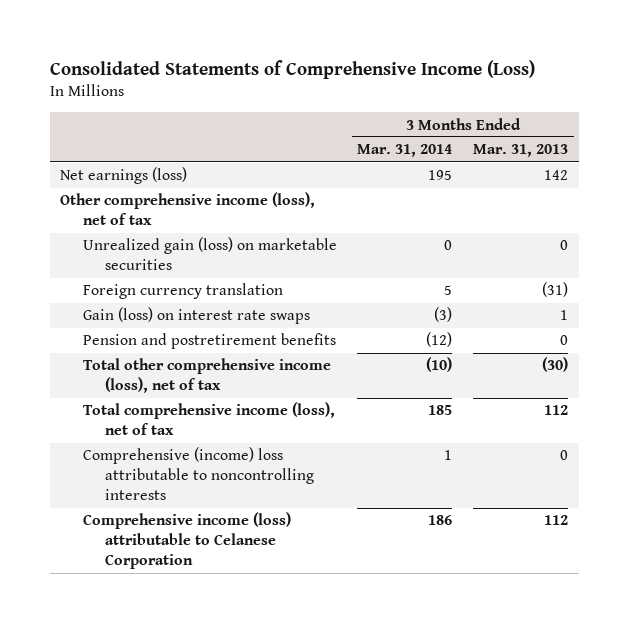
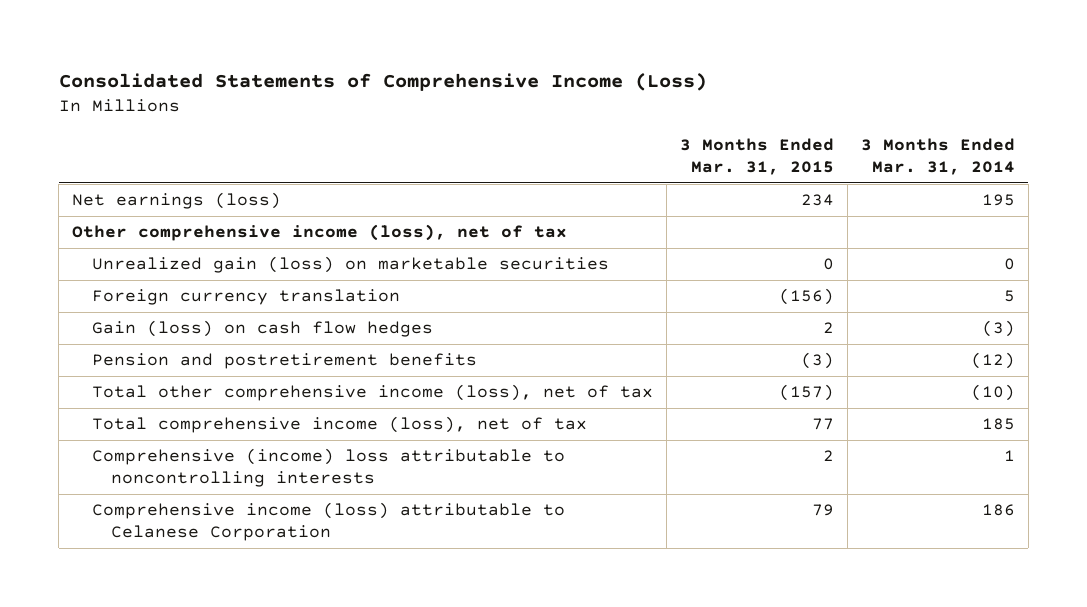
- | 3 Months Ended Mar. 31, 2014 | 3 Months Ended Mar. 31, 2013
+ | 3 Months Ended Mar. 31, 2015 | 3 Months Ended Mar. 31, 2014
- Gain (loss) on interest rate swaps | (3) | 1
+ Gain (loss) on cash flow hedges | 2 | (3)

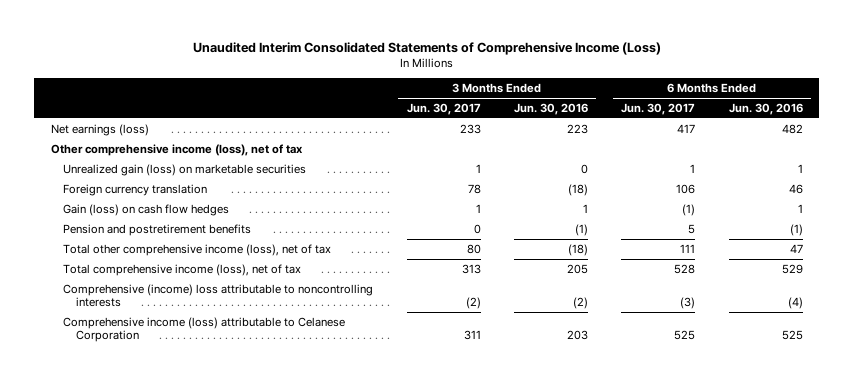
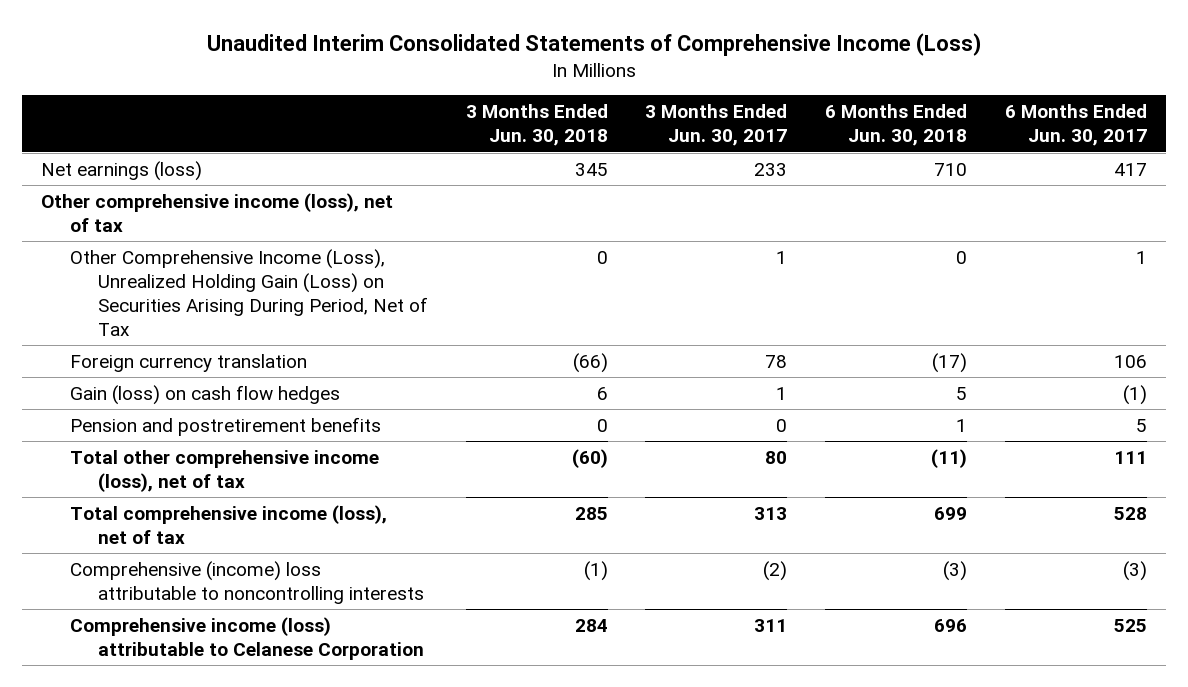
- | 3 Months Ended Jun. 30, 2017 | 3 Months Ended Jun. 30, 2016 | 6 Months Ended Jun. 30, 2017 | 6 Months Ended Jun. 30, 2016
+ | 3 Months Ended Jun. 30, 2018 | 3 Months Ended Jun. 30, 2017 | 6 Months Ended Jun. 30, 2018 | 6 Months Ended Jun. 30, 2017
- Unrealized gain (loss) on marketable securities | 1 | 0 | 1 | 1
+ Other Comprehensive Income (Loss), Unrealized Holding Gain (Loss) on Securities Arising During Period, Net of Tax | 0 | 1 | 0 | 1

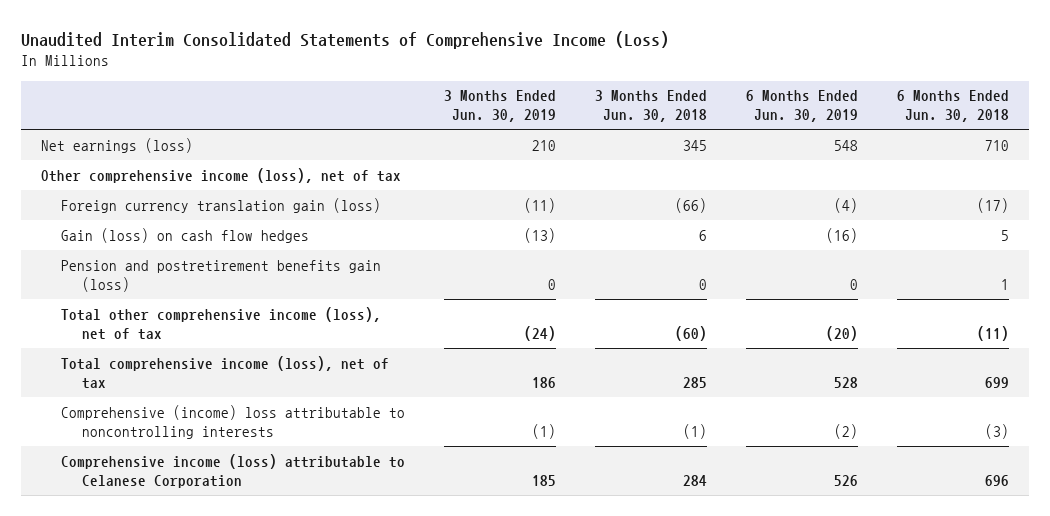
- | 3 Months Ended Jun. 30, 2018 | 3 Months Ended Jun. 30, 2017 | 6 Months Ended Jun. 30, 2018 | 6 Months Ended Jun. 30, 2017
+ | 3 Months Ended Jun. 30, 2019 | 3 Months Ended Jun. 30, 2018 | 6 Months Ended Jun. 30, 2019 | 6 Months Ended Jun. 30, 2018
- Other Comprehensive Income (Loss), Unrealized Holding Gain (Loss) on Securities Arising During Period, Net of Tax | 0 | 1 | 0 | 1
- Foreign currency translation | (66) | 78 | (17) | 106
+ Foreign currency translation gain (loss) | (11) | (66) | (4) | (17)
- Pension and postretirement benefits | 0 | 0 | 1 | 5
+ Pension and postretirement benefits gain (loss) | 0 | 0 | 0 | 1

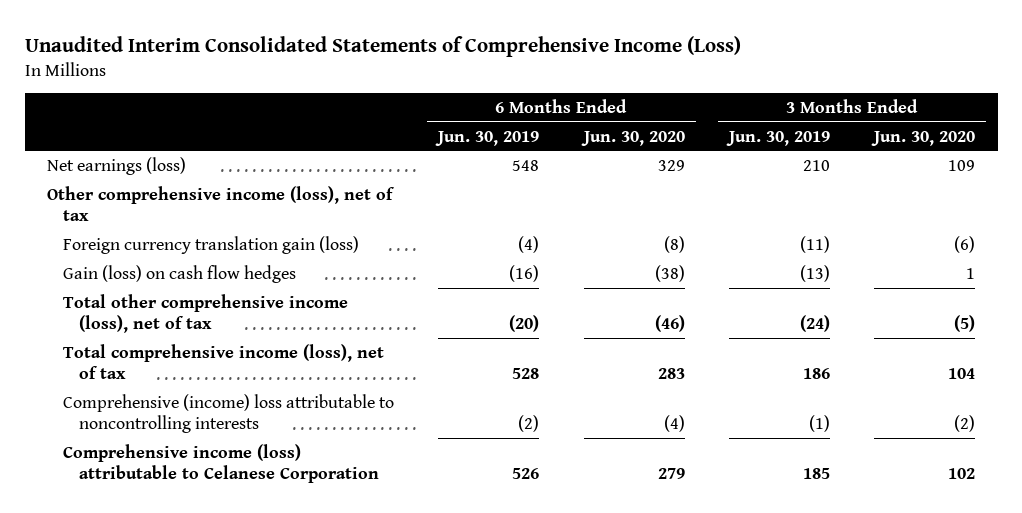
- | 3 Months Ended Jun. 30, 2019 | 3 Months Ended Jun. 30, 2018 | 6 Months Ended Jun. 30, 2019 | 6 Months Ended Jun. 30, 2018
+ | 6 Months Ended Jun. 30, 2019 | 6 Months Ended Jun. 30, 2020 | 3 Months Ended Jun. 30, 2019 | 3 Months Ended Jun. 30, 2020
- Pension and postretirement benefits gain (loss) | 0 | 0 | 0 | 1

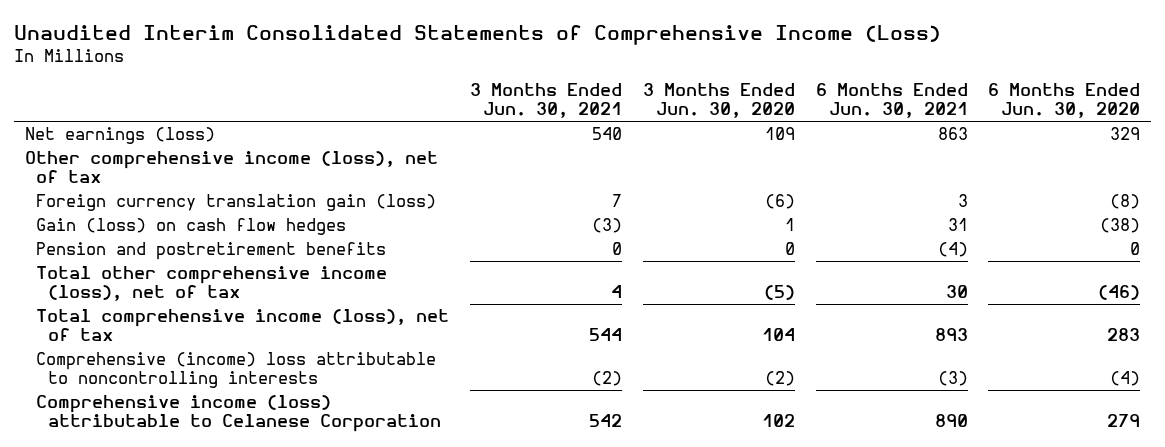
- | 6 Months Ended Jun. 30, 2019 | 6 Months Ended Jun. 30, 2020 | 3 Months Ended Jun. 30, 2019 | 3 Months Ended Jun. 30, 2020
+ | 3 Months Ended Jun. 30, 2021 | 3 Months Ended Jun. 30, 2020 | 6 Months Ended Jun. 30, 2021 | 6 Months Ended Jun. 30, 2020
+ Pension and postretirement benefits | 0 | 0 | (4) | 0

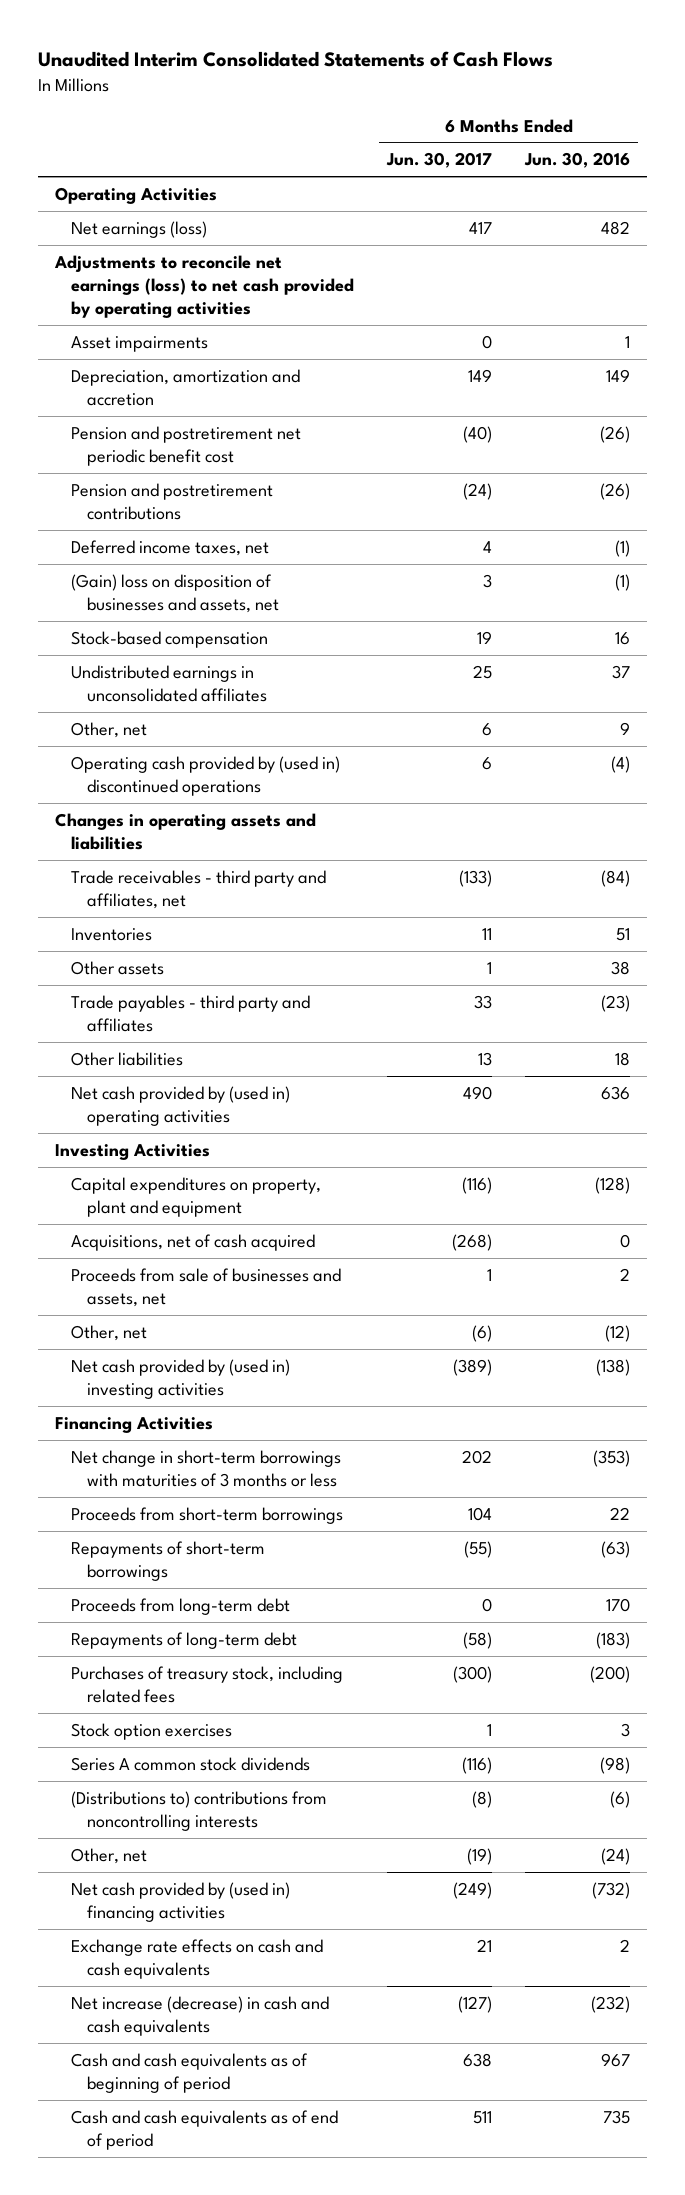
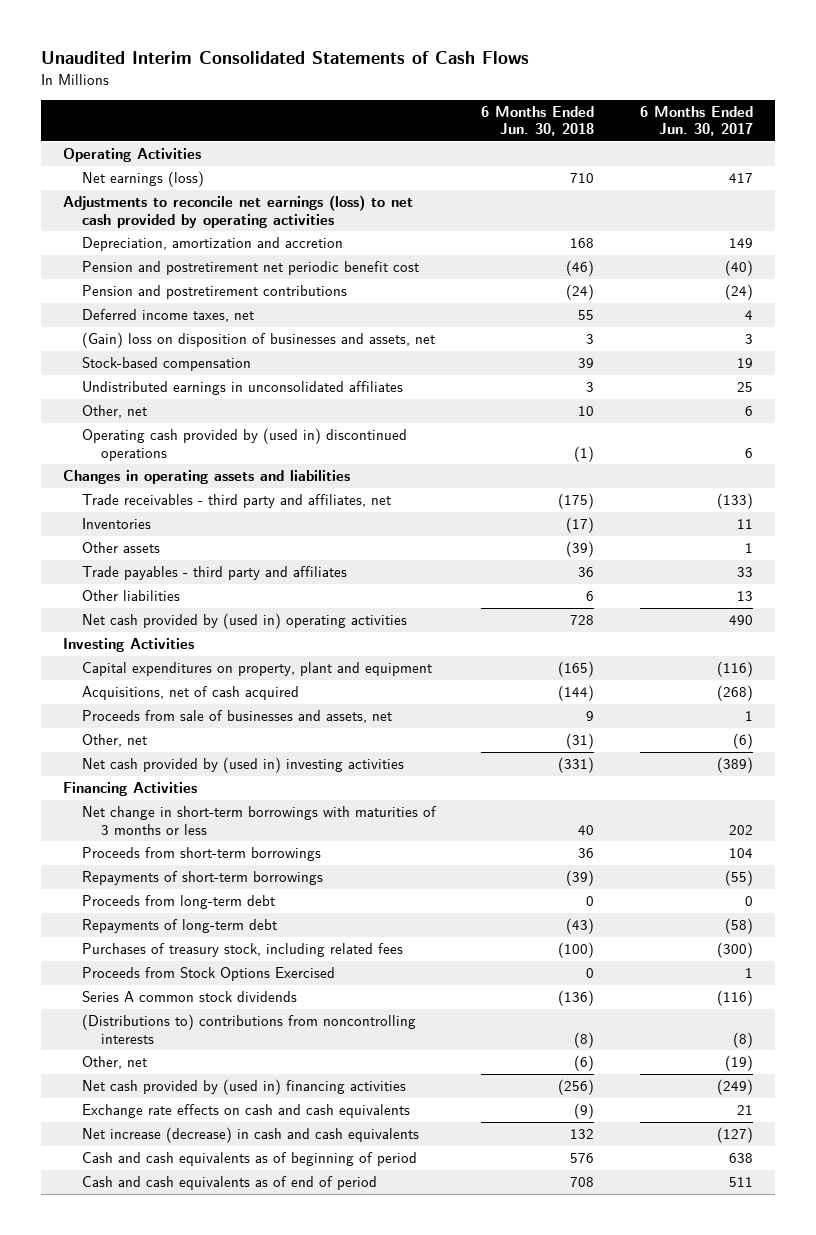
- | 6 Months Ended Jun. 30, 2017 | 6 Months Ended Jun. 30, 2016
+ | 6 Months Ended Jun. 30, 2018 | 6 Months Ended Jun. 30, 2017
- Asset impairments | 0 | 1
- Stock option exercises | 1 | 3
+ Proceeds from Stock Options Exercised | 0 | 1

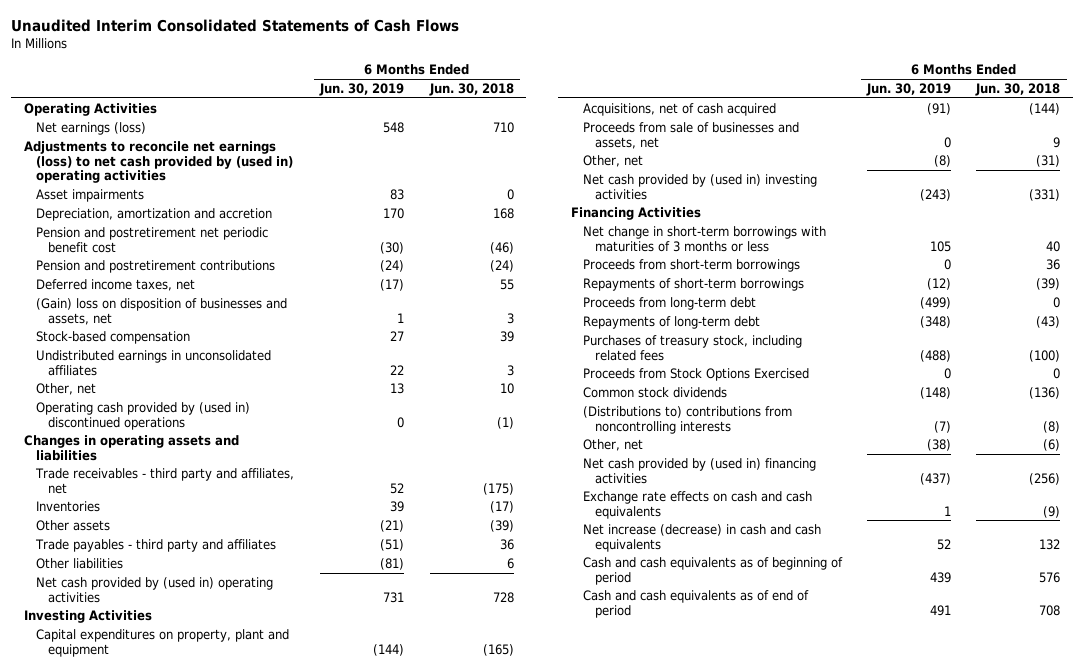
- | 6 Months Ended Jun. 30, 2018 | 6 Months Ended Jun. 30, 2017
+ | 6 Months Ended Jun. 30, 2019 | 6 Months Ended Jun. 30, 2018
- Adjustments to reconcile net earnings (loss) to net cash provided by operating activities
+ Adjustments to reconcile net earnings (loss) to net cash provided by (used in) operating activities
+ Asset impairments | 83 | 0
- Series A common stock dividends | (136) | (116)
+ Common stock dividends | (148) | (136)

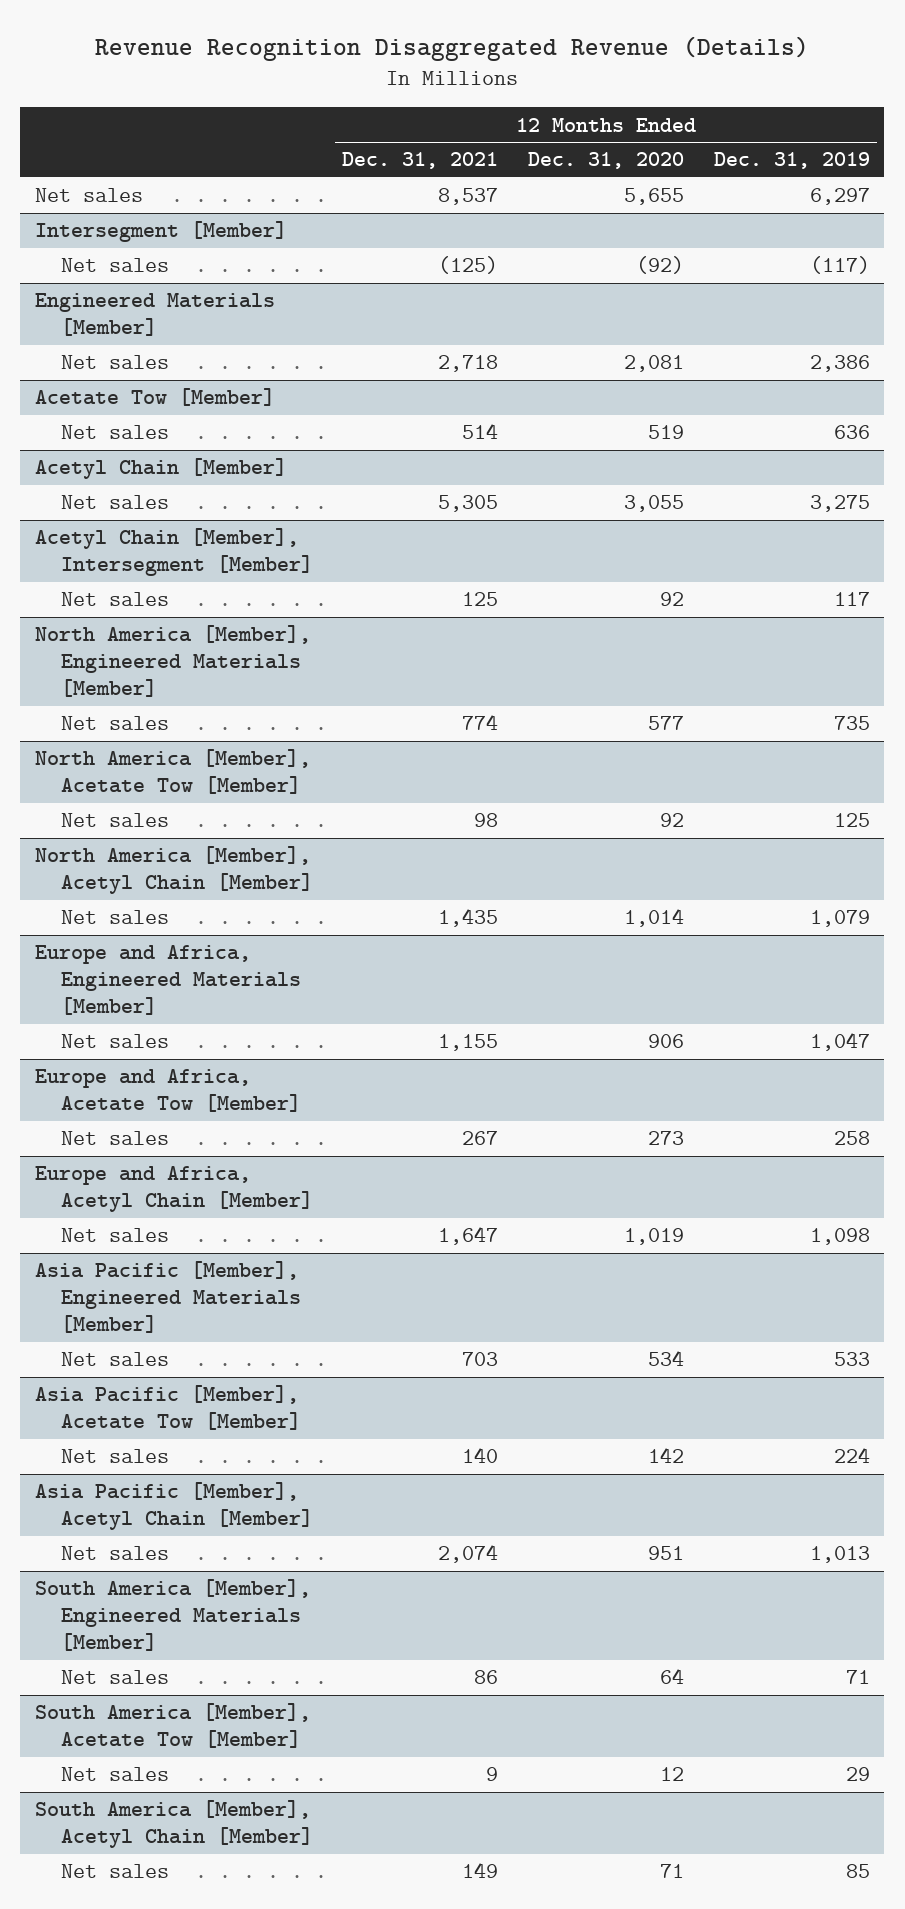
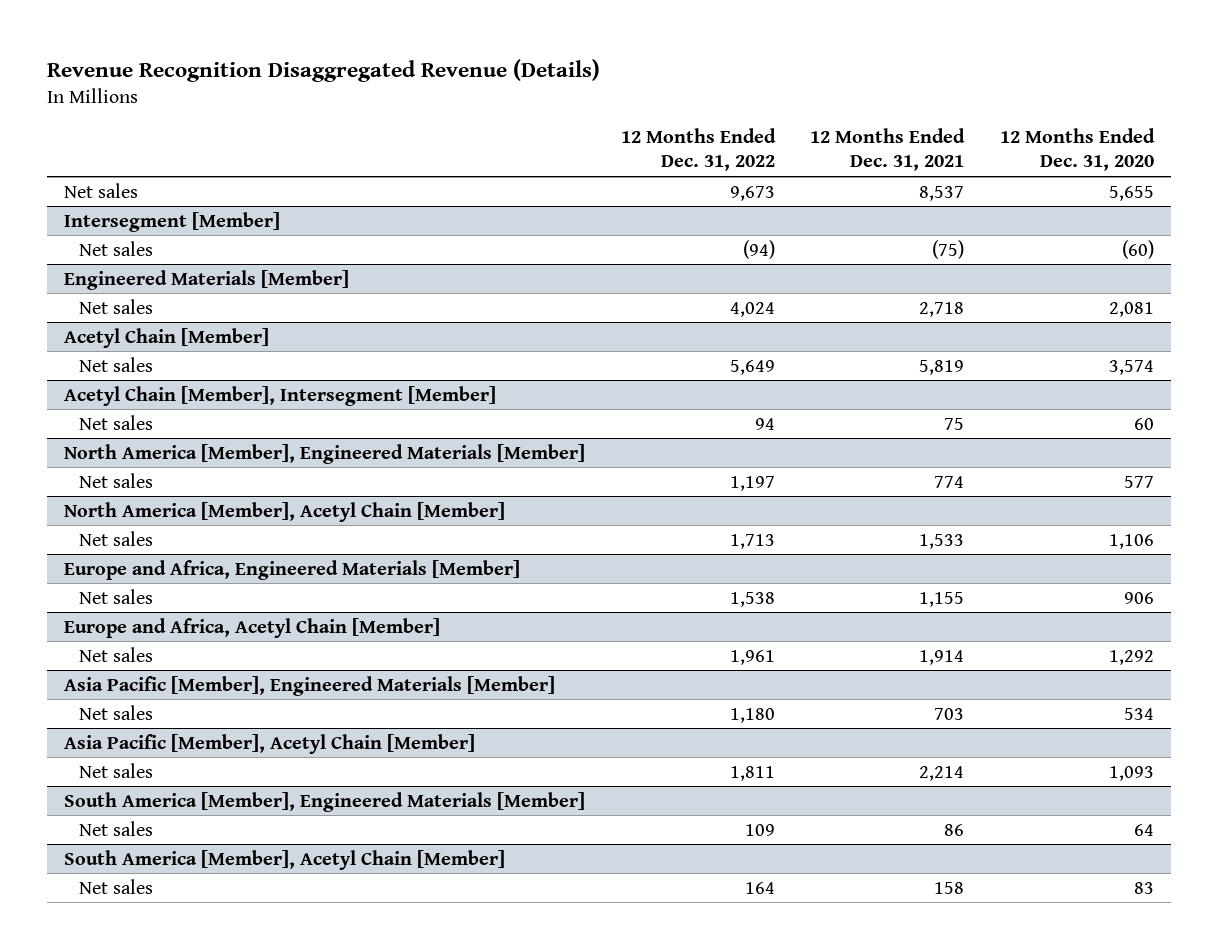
- | 12 Months Ended Dec. 31, 2021 | 12 Months Ended Dec. 31, 2020 | 12 Months Ended Dec. 31, 2019
+ | 12 Months Ended Dec. 31, 2022 | 12 Months Ended Dec. 31, 2021 | 12 Months Ended Dec. 31, 2020
@ Intersegment [Member]
- Net sales | (125) | (92) | (117)
+ Net sales | (94) | (75) | (60)
- Acetate Tow [Member]
- Net sales | 514 | 519 | 636
@ Acetyl Chain [Member]
- Net sales | 5,305 | 3,055 | 3,275
+ Net sales | 5,649 | 5,819 | 3,574
@ Acetyl Chain [Member], Intersegment [Member]
- Net sales | 125 | 92 | 117
+ Net sales | 94 | 75 | 60
- North America [Member], Acetate Tow [Member]
- Net sales | 98 | 92 | 125
@ North America [Member], Acetyl Chain [Member]
- Net sales | 1,435 | 1,014 | 1,079
+ Net sales | 1,713 | 1,533 | 1,106
- Europe and Africa, Acetate Tow [Member]
- Net sales | 267 | 273 | 258
@ Europe and Africa, Acetyl Chain [Member]
- Net sales | 1,647 | 1,019 | 1,098
+ Net sales | 1,961 | 1,914 | 1,292
- Asia Pacific [Member], Acetate Tow [Member]
- Net sales | 140 | 142 | 224
@ Asia Pacific [Member], Acetyl Chain [Member]
- Net sales | 2,074 | 951 | 1,013
+ Net sales | 1,811 | 2,214 | 1,093
- South America [Member], Acetate Tow [Member]
- Net sales | 9 | 12 | 29
@ South America [Member], Acetyl Chain [Member]
- Net sales | 149 | 71 | 85
+ Net sales | 164 | 158 | 83

